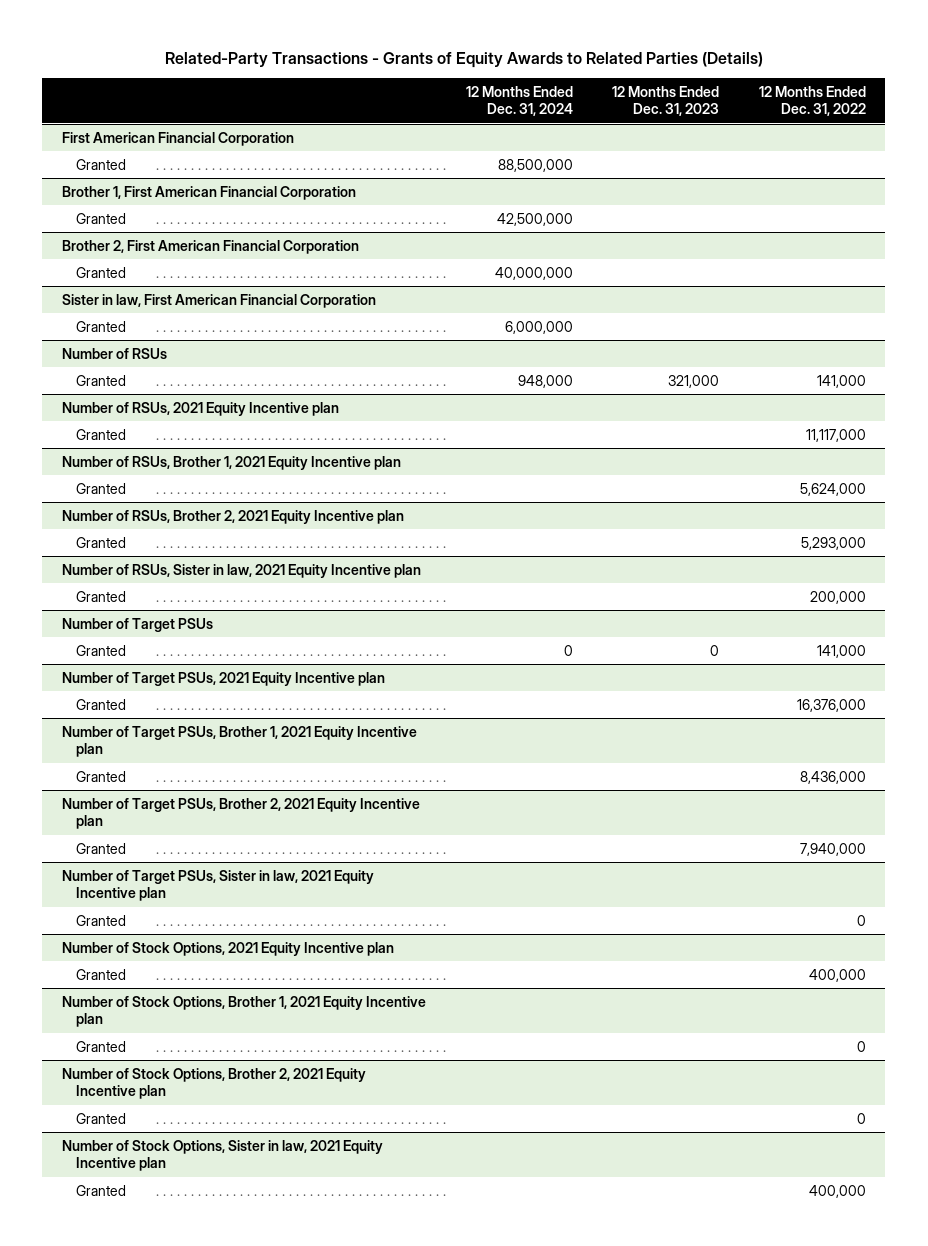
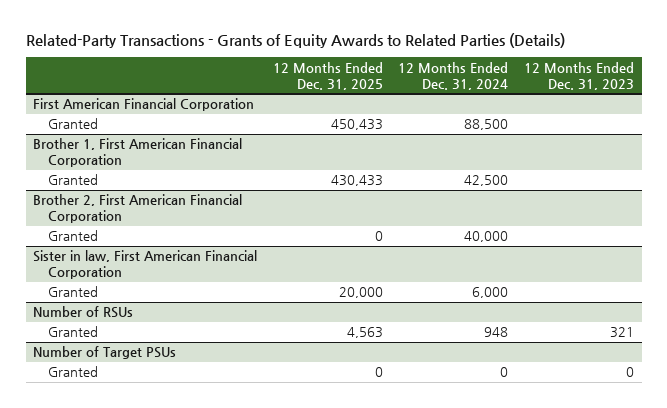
- | 12 Months Ended Dec. 31, 2024 | 12 Months Ended Dec. 31, 2023 | 12 Months Ended Dec. 31, 2022
+ | 12 Months Ended Dec. 31, 2025 | 12 Months Ended Dec. 31, 2024 | 12 Months Ended Dec. 31, 2023
@ First American Financial Corporation
- Granted | 88,500,000 | |
+ Granted | 450,433 | 88,500 |
@ Brother 1, First American Financial Corporation
- Granted | 42,500,000 | |
+ Granted | 430,433 | 42,500 |
@ Brother 2, First American Financial Corporation
- Granted | 40,000,000 | |
+ Granted | 0 | 40,000 |
@ Sister in law, First American Financial Corporation
- Granted | 6,000,000 | |
+ Granted | 20,000 | 6,000 |
@ Number of RSUs
- Granted | 948,000 | 321,000 | 141,000
- Number of RSUs, 2021 Equity Incentive plan
- Granted | | | 11,117,000
- Number of RSUs, Brother 1, 2021 Equity Incentive plan
- Granted | | | 5,624,000
- Number of RSUs, Brother 2, 2021 Equity Incentive plan
- Granted | | | 5,293,000
- Number of RSUs, Sister in law, 2021 Equity Incentive plan
- Granted | | | 200,000
@ Number of RSUs
+ Granted | 4,563 | 948 | 321
- Number of Target PSUs, 2021 Equity Incentive plan
- Granted | | | 16,376,000
- Number of Target PSUs, Brother 1, 2021 Equity Incentive plan
- Granted | | | 8,436,000
- Number of Target PSUs, Brother 2, 2021 Equity Incentive plan
- Granted | | | 7,940,000
- Number of Target PSUs, Sister in law, 2021 Equity Incentive plan
- Granted | | | 0
- Number of Stock Options, 2021 Equity Incentive plan
- Granted | | | 400,000
- Number of Stock Options, Brother 1, 2021 Equity Incentive plan
- Granted | | | 0
- Number of Stock Options, Brother 2, 2021 Equity Incentive plan
- Granted | | | 0
- Number of Stock Options, Sister in law, 2021 Equity Incentive plan
- Granted | | | 400,000

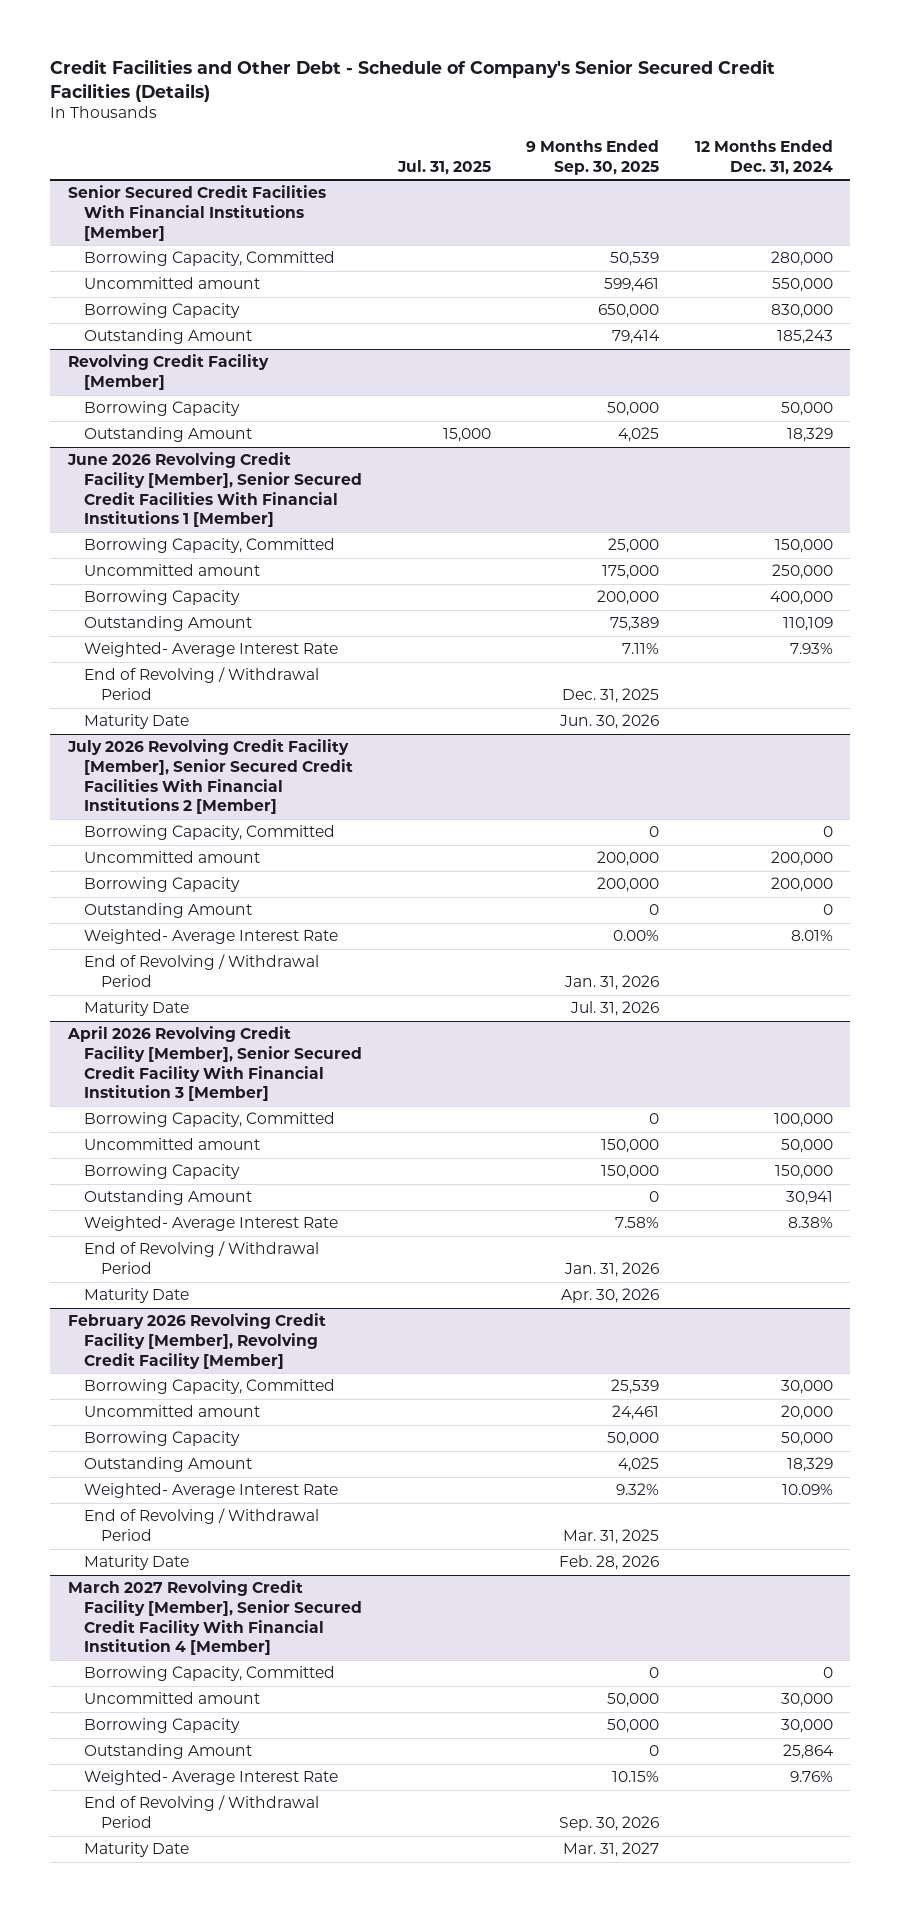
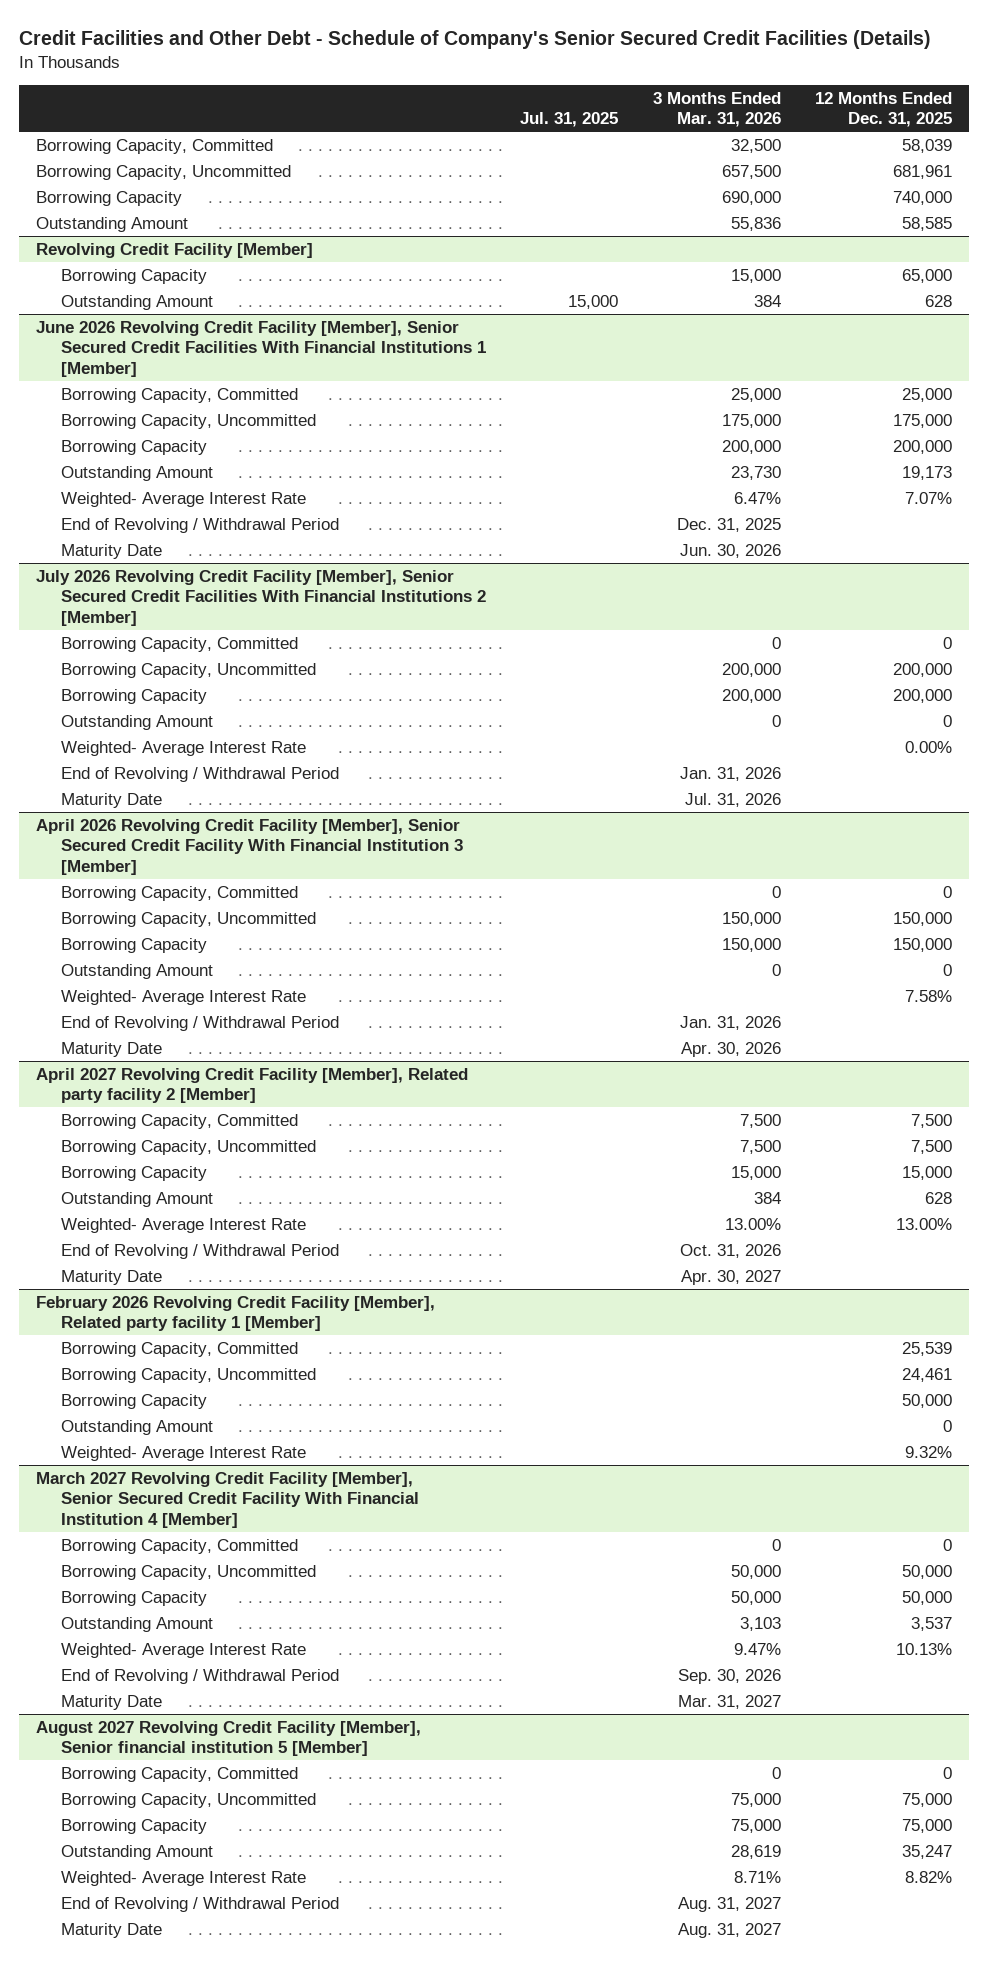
- | Jul. 31, 2025 | 9 Months Ended Sep. 30, 2025 | 12 Months Ended Dec. 31, 2024
+ | Jul. 31, 2025 | 3 Months Ended Mar. 31, 2026 | 12 Months Ended Dec. 31, 2025
- Senior Secured Credit Facilities With Financial Institutions [Member]
- Borrowing Capacity, Committed | | 50,539 | 280,000
- Uncommitted amount | | 599,461 | 550,000
- Borrowing Capacity | | 650,000 | 830,000
- Outstanding Amount | | 79,414 | 185,243
+ Borrowing Capacity, Committed | | 32,500 | 58,039
+ Borrowing Capacity, Uncommitted | | 657,500 | 681,961
+ Borrowing Capacity | | 690,000 | 740,000
+ Outstanding Amount | | 55,836 | 58,585
@ June 2026 Revolving Credit Facility [Member], Senior Secured Credit Facilities With Financial Institutions 1 [Member]
- Uncommitted amount | | 175,000 | 250,000
+ Borrowing Capacity, Uncommitted | | 175,000 | 175,000
@ July 2026 Revolving Credit Facility [Member], Senior Secured Credit Facilities With Financial Institutions 2 [Member]
- Uncommitted amount | | 200,000 | 200,000
+ Borrowing Capacity, Uncommitted | | 200,000 | 200,000
@ April 2026 Revolving Credit Facility [Member], Senior Secured Credit Facility With Financial Institution 3 [Member]
- Uncommitted amount | | 150,000 | 50,000
+ Borrowing Capacity, Uncommitted | | 150,000 | 150,000
- February 2026 Revolving Credit Facility [Member], Revolving Credit Facility [Member]
+ April 2027 Revolving Credit Facility [Member], Related party facility 2 [Member]
+ Borrowing Capacity, Committed | | 7,500 | 7,500
+ Borrowing Capacity, Uncommitted | | 7,500 | 7,500
+ Borrowing Capacity | | 15,000 | 15,000
+ Outstanding Amount | | 384 | 628
+ Weighted- Average Interest Rate | | 13.00% | 13.00%
+ End of Revolving / Withdrawal Period | | Oct. 31, 2026 |
+ Maturity Date | | Apr. 30, 2027 |
+ February 2026 Revolving Credit Facility [Member], Related party facility 1 [Member]
- Uncommitted amount | | 24,461 | 20,000
+ Borrowing Capacity, Uncommitted | | | 24,461
- End of Revolving / Withdrawal Period | | Mar. 31, 2025 |
- Maturity Date | | Feb. 28, 2026 |
@ March 2027 Revolving Credit Facility [Member], Senior Secured Credit Facility With Financial Institution 4 [Member]
- Uncommitted amount | | 50,000 | 30,000
+ Borrowing Capacity, Uncommitted | | 50,000 | 50,000
+ August 2027 Revolving Credit Facility [Member], Senior financial institution 5 [Member]
+ Borrowing Capacity, Committed | | 0 | 0
+ Borrowing Capacity, Uncommitted | | 75,000 | 75,000
+ Borrowing Capacity | | 75,000 | 75,000
+ Outstanding Amount | | 28,619 | 35,247
+ Weighted- Average Interest Rate | | 8.71% | 8.82%
+ End of Revolving / Withdrawal Period | | Aug. 31, 2027 |
+ Maturity Date | | Aug. 31, 2027 |

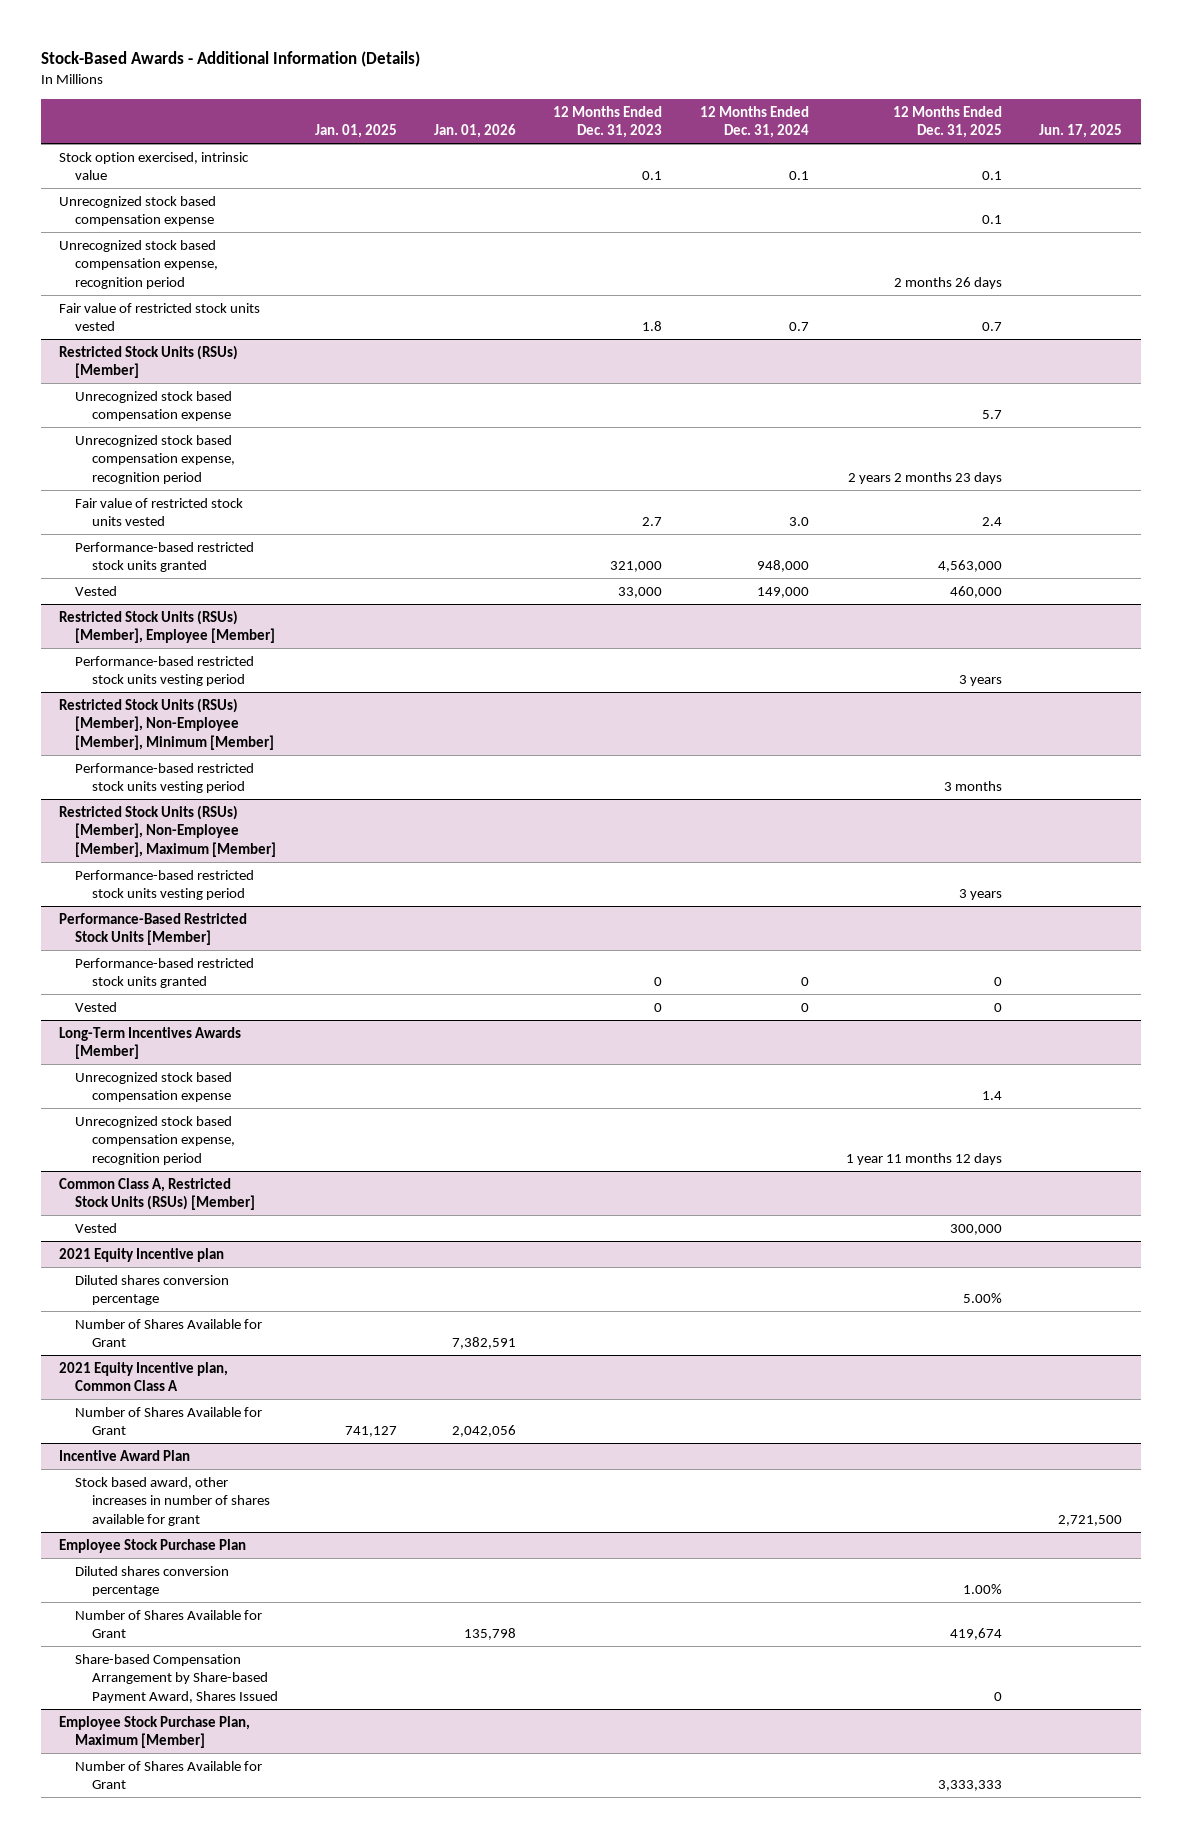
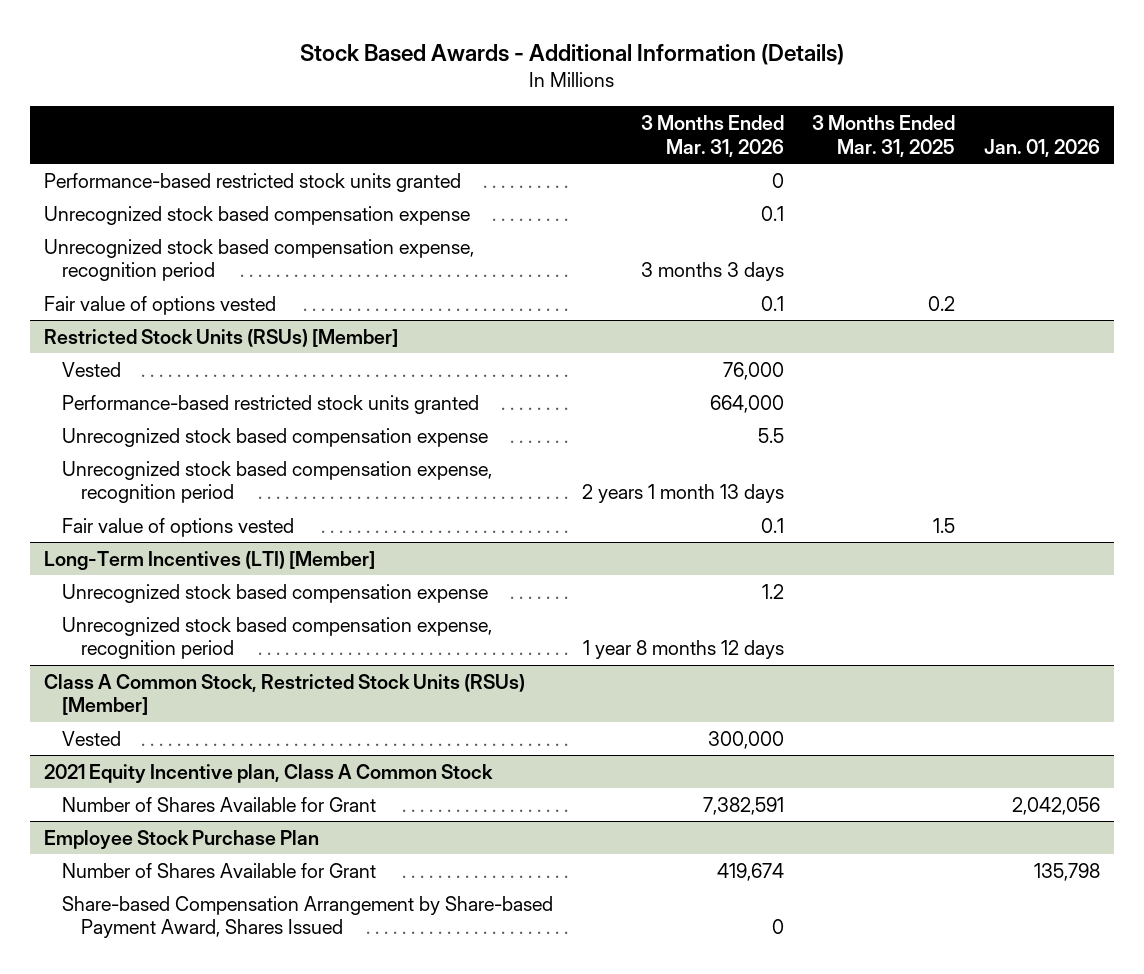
- Stock-Based Awards - Additional Information (Details)
+ Stock Based Awards - Additional Information (Details)
- | Jan. 01, 2025 | Jan. 01, 2026 | 12 Months Ended Dec. 31, 2023 | 12 Months Ended Dec. 31, 2024 | 12 Months Ended Dec. 31, 2025 | Jun. 17, 2025
+ | 3 Months Ended Mar. 31, 2026 | 3 Months Ended Mar. 31, 2025 | Jan. 01, 2026
- Stock option exercised, intrinsic value | | | 0.1 | 0.1 | 0.1 |
+ Performance-based restricted stock units granted | 0 | |
- Fair value of restricted stock units vested | | | 1.8 | 0.7 | 0.7 |
+ Fair value of options vested | 0.1 | 0.2 |
@ Restricted Stock Units (RSUs) [Member]
moved up: Vested | 76,000 | |
moved up: Performance-based restricted stock units granted | 664,000 | |
- Fair value of restricted stock units vested | | | 2.7 | 3.0 | 2.4 |
- Restricted Stock Units (RSUs) [Member], Employee [Member]
- Performance-based restricted stock units vesting period | | | | | 3 years |
- Restricted Stock Units (RSUs) [Member], Non-Employee [Member], Minimum [Member]
- Performance-based restricted stock units vesting period | | | | | 3 months |
- Restricted Stock Units (RSUs) [Member], Non-Employee [Member], Maximum [Member]
- Performance-based restricted stock units vesting period | | | | | 3 years |
- Performance-Based Restricted Stock Units [Member]
- Performance-based restricted stock units granted | | | 0 | 0 | 0 |
- Vested | | | 0 | 0 | 0 |
- Long-Term Incentives Awards [Member]
@ Restricted Stock Units (RSUs) [Member]
+ Fair value of options vested | 0.1 | 1.5 |
+ Long-Term Incentives (LTI) [Member]
- Common Class A, Restricted Stock Units (RSUs) [Member]
+ Class A Common Stock, Restricted Stock Units (RSUs) [Member]
- 2021 Equity Incentive plan
- Diluted shares conversion percentage | | | | | 5.00% |
- Number of Shares Available for Grant | | 7,382,591 | | | |
- 2021 Equity Incentive plan, Common Class A
+ 2021 Equity Incentive plan, Class A Common Stock
- Incentive Award Plan
- Stock based award, other increases in number of shares available for grant | | | | | | 2,721,500
@ Employee Stock Purchase Plan
- Diluted shares conversion percentage | | | | | 1.00% |
- Employee Stock Purchase Plan, Maximum [Member]
- Number of Shares Available for Grant | | | | | 3,333,333 |

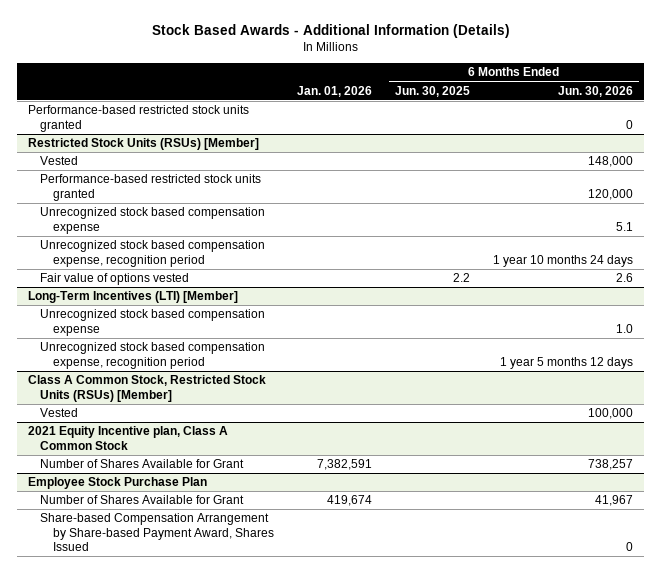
- | 3 Months Ended Mar. 31, 2026 | 3 Months Ended Mar. 31, 2025 | Jan. 01, 2026
+ | Jan. 01, 2026 | 6 Months Ended Jun. 30, 2025 | 6 Months Ended Jun. 30, 2026
- Unrecognized stock based compensation expense | 0.1 | |
- Unrecognized stock based compensation expense, recognition period | 3 months 3 days | |
- Fair value of options vested | 0.1 | 0.2 |
@ 2021 Equity Incentive plan, Class A Common Stock
- Number of Shares Available for Grant | 7,382,591 | | 2,042,056
+ Number of Shares Available for Grant | 7,382,591 | | 738,257
@ Employee Stock Purchase Plan
- Number of Shares Available for Grant | 419,674 | | 135,798
+ Number of Shares Available for Grant | 419,674 | | 41,967

